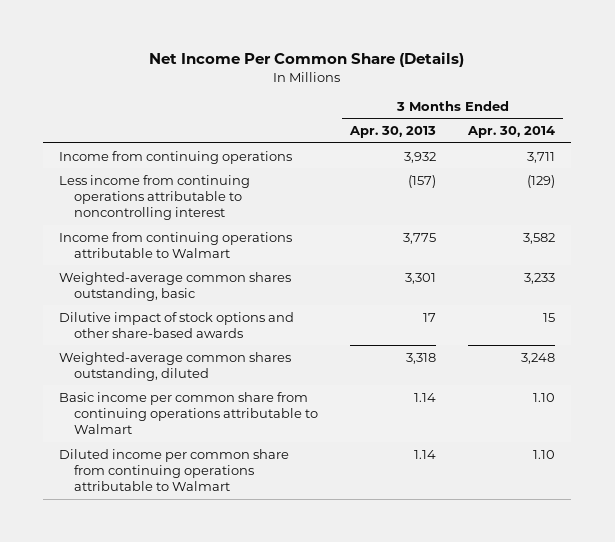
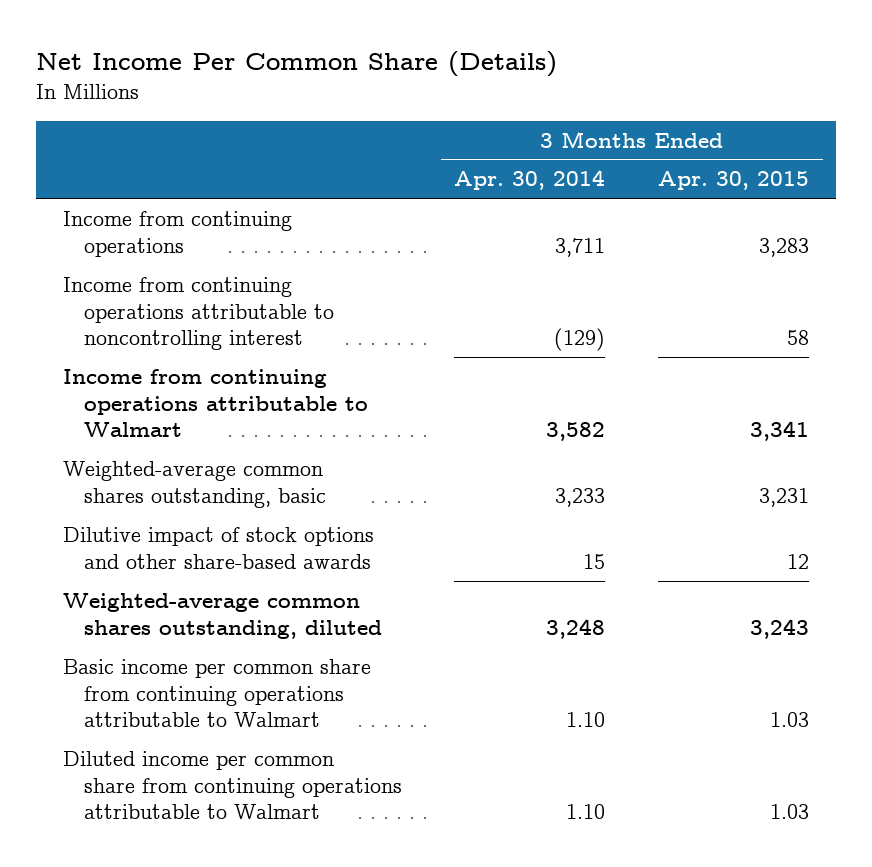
- | 3 Months Ended Apr. 30, 2013 | 3 Months Ended Apr. 30, 2014
+ | 3 Months Ended Apr. 30, 2014 | 3 Months Ended Apr. 30, 2015
- Less income from continuing operations attributable to noncontrolling interest | (157) | (129)
+ Income from continuing operations attributable to noncontrolling interest | (129) | 58

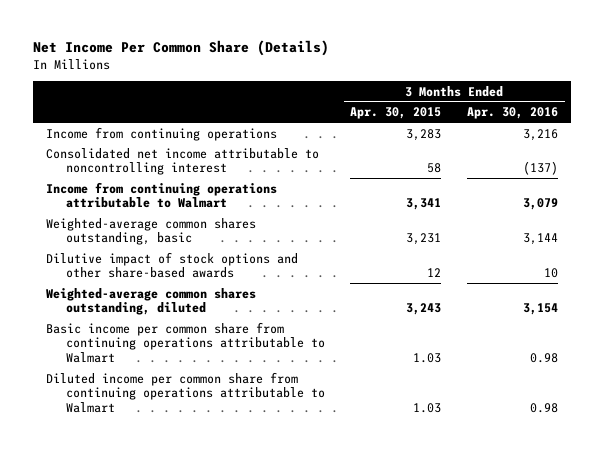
- | 3 Months Ended Apr. 30, 2014 | 3 Months Ended Apr. 30, 2015
+ | 3 Months Ended Apr. 30, 2015 | 3 Months Ended Apr. 30, 2016
- Income from continuing operations attributable to noncontrolling interest | (129) | 58
+ Consolidated net income attributable to noncontrolling interest | 58 | (137)

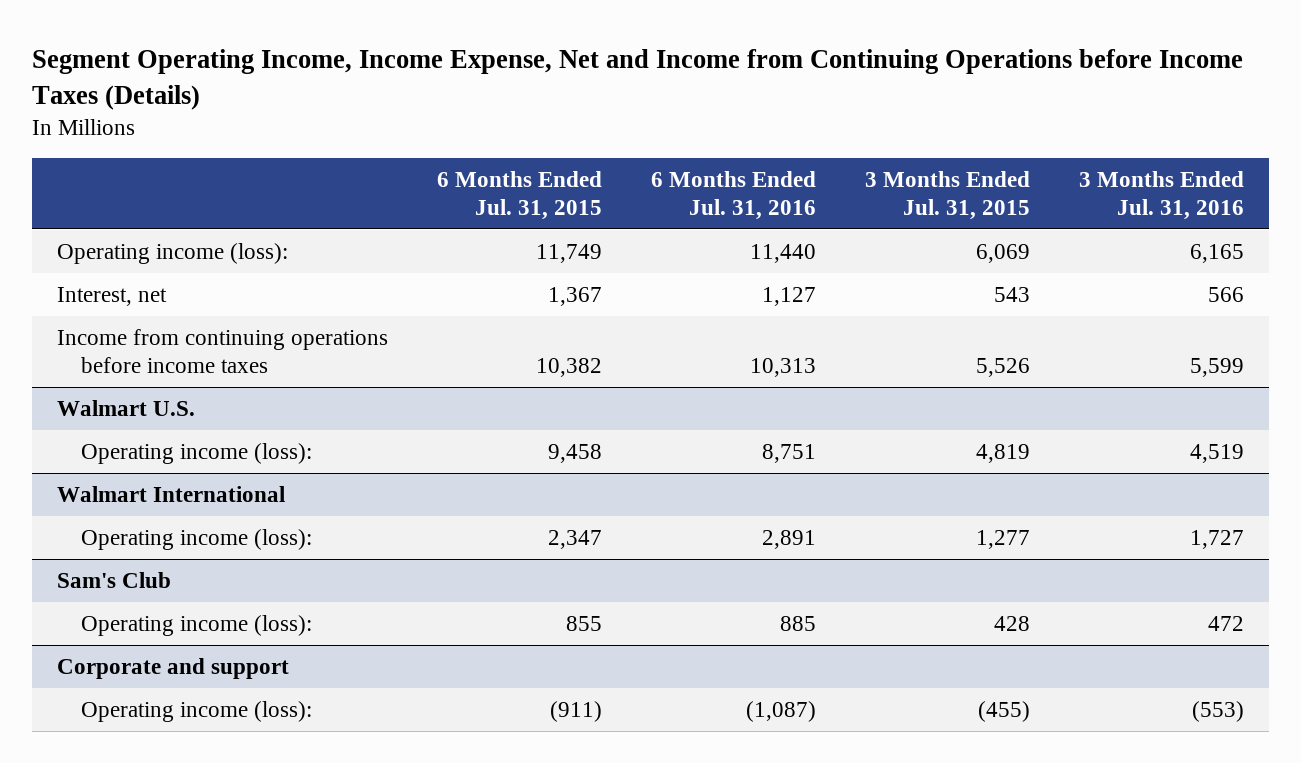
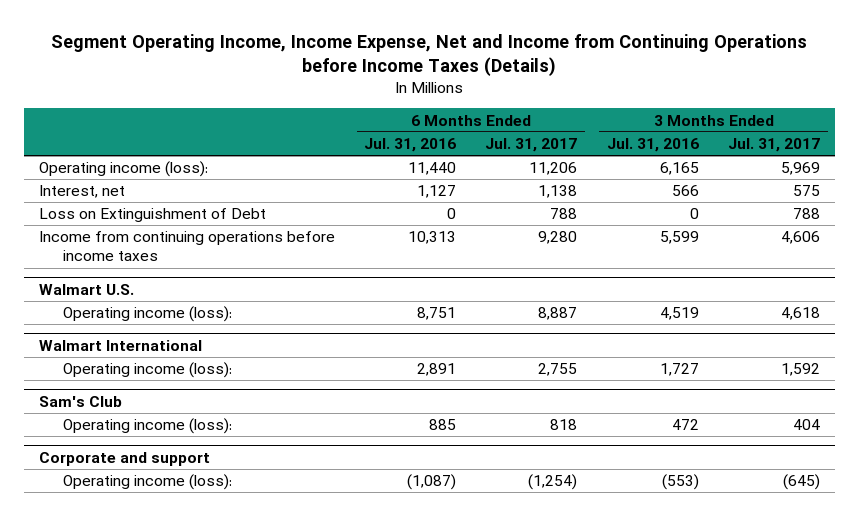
- | 6 Months Ended Jul. 31, 2015 | 6 Months Ended Jul. 31, 2016 | 3 Months Ended Jul. 31, 2015 | 3 Months Ended Jul. 31, 2016
+ | 6 Months Ended Jul. 31, 2016 | 6 Months Ended Jul. 31, 2017 | 3 Months Ended Jul. 31, 2016 | 3 Months Ended Jul. 31, 2017
+ Loss on Extinguishment of Debt | 0 | 788 | 0 | 788

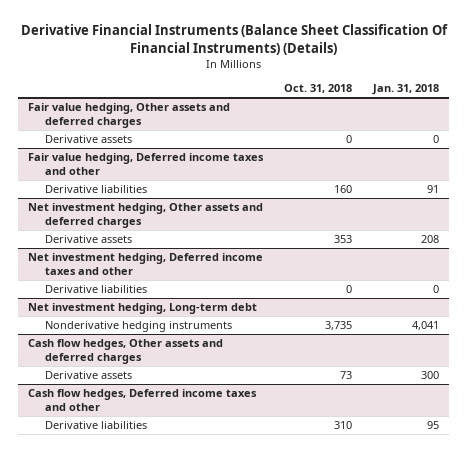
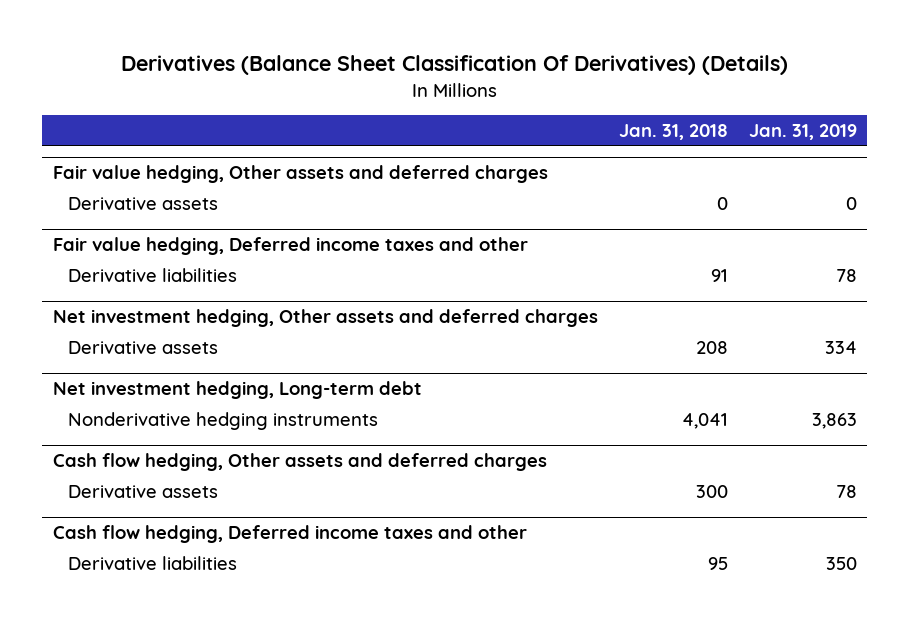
- Derivative Financial Instruments (Balance Sheet Classification Of Financial Instruments) (Details)
+ Derivatives (Balance Sheet Classification Of Derivatives) (Details)
- | Oct. 31, 2018 | Jan. 31, 2018
+ | Jan. 31, 2018 | Jan. 31, 2019
- Net investment hedging, Deferred income taxes and other
- Derivative liabilities | 0 | 0
- Cash flow hedges, Other assets and deferred charges
+ Cash flow hedging, Other assets and deferred charges
- Cash flow hedges, Deferred income taxes and other
+ Cash flow hedging, Deferred income taxes and other

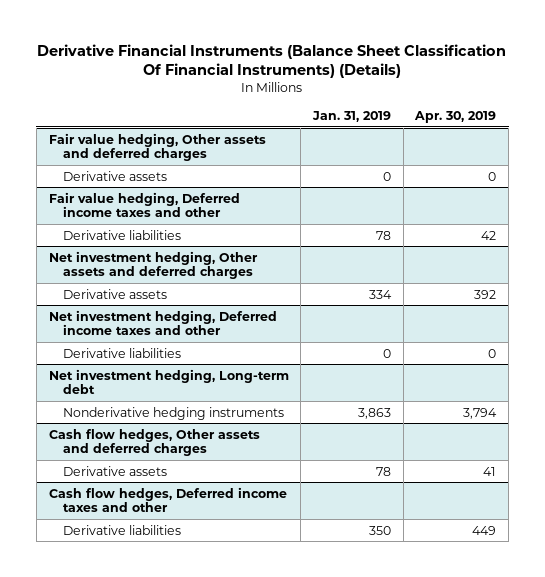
- Derivatives (Balance Sheet Classification Of Derivatives) (Details)
+ Derivative Financial Instruments (Balance Sheet Classification Of Financial Instruments) (Details)
- | Jan. 31, 2018 | Jan. 31, 2019
+ | Jan. 31, 2019 | Apr. 30, 2019
+ Net investment hedging, Deferred income taxes and other
+ Derivative liabilities | 0 | 0
- Cash flow hedging, Other assets and deferred charges
+ Cash flow hedges, Other assets and deferred charges
- Cash flow hedging, Deferred income taxes and other
+ Cash flow hedges, Deferred income taxes and other

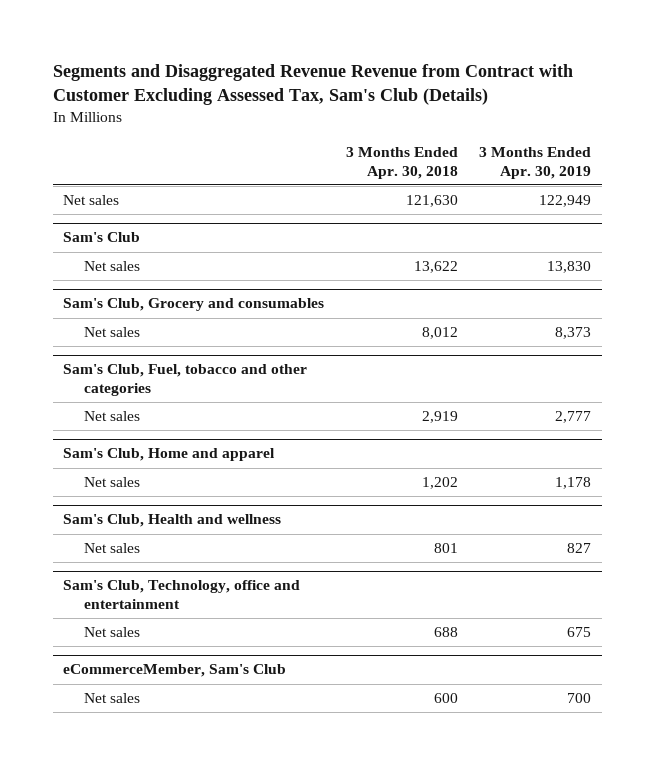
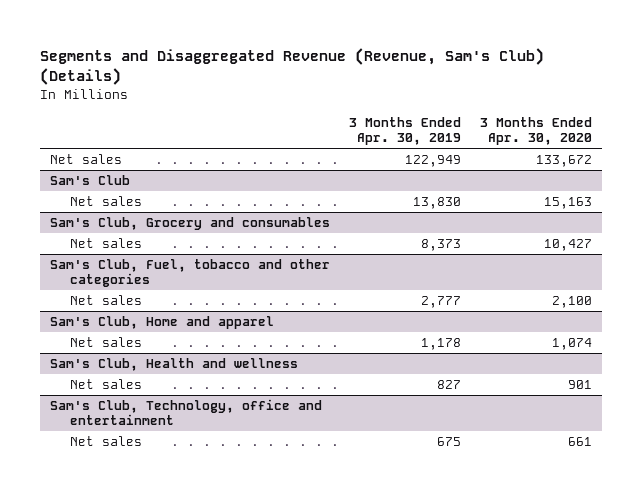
- Segments and Disaggregated Revenue Revenue from Contract with Customer Excluding Assessed Tax, Sam's Club (Details)
+ Segments and Disaggregated Revenue (Revenue, Sam's Club) (Details)
- | 3 Months Ended Apr. 30, 2018 | 3 Months Ended Apr. 30, 2019
+ | 3 Months Ended Apr. 30, 2019 | 3 Months Ended Apr. 30, 2020
- eCommerceMember, Sam's Club
- Net sales | 600 | 700

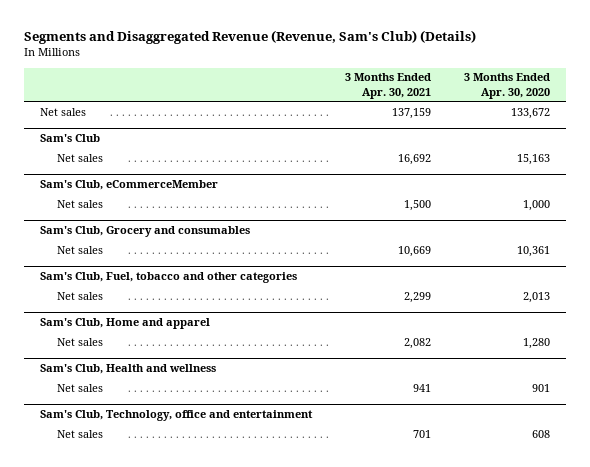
- | 3 Months Ended Apr. 30, 2019 | 3 Months Ended Apr. 30, 2020
+ | 3 Months Ended Apr. 30, 2021 | 3 Months Ended Apr. 30, 2020
+ Sam's Club, eCommerceMember
+ Net sales | 1,500 | 1,000
@ Sam's Club, Grocery and consumables
- Net sales | 8,373 | 10,427
+ Net sales | 10,669 | 10,361
@ Sam's Club, Fuel, tobacco and other categories
- Net sales | 2,777 | 2,100
+ Net sales | 2,299 | 2,013
@ Sam's Club, Home and apparel
- Net sales | 1,178 | 1,074
+ Net sales | 2,082 | 1,280
@ Sam's Club, Technology, office and entertainment
- Net sales | 675 | 661
+ Net sales | 701 | 608

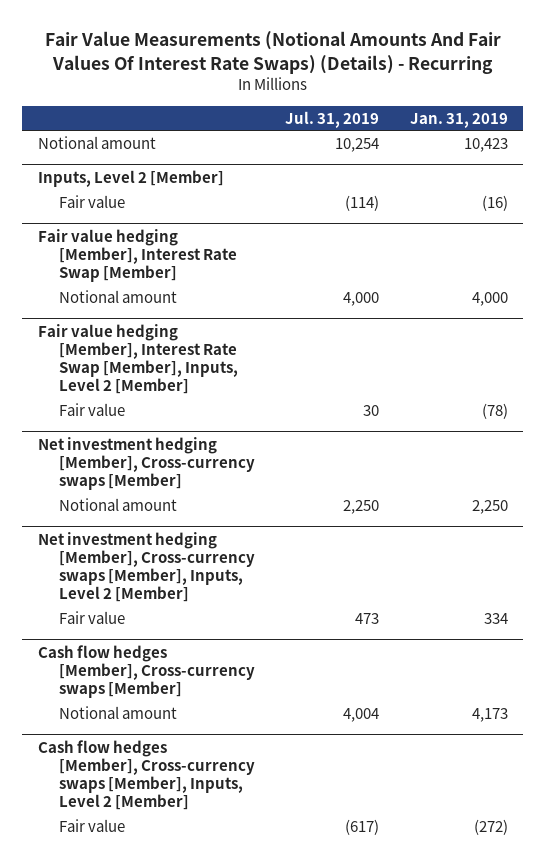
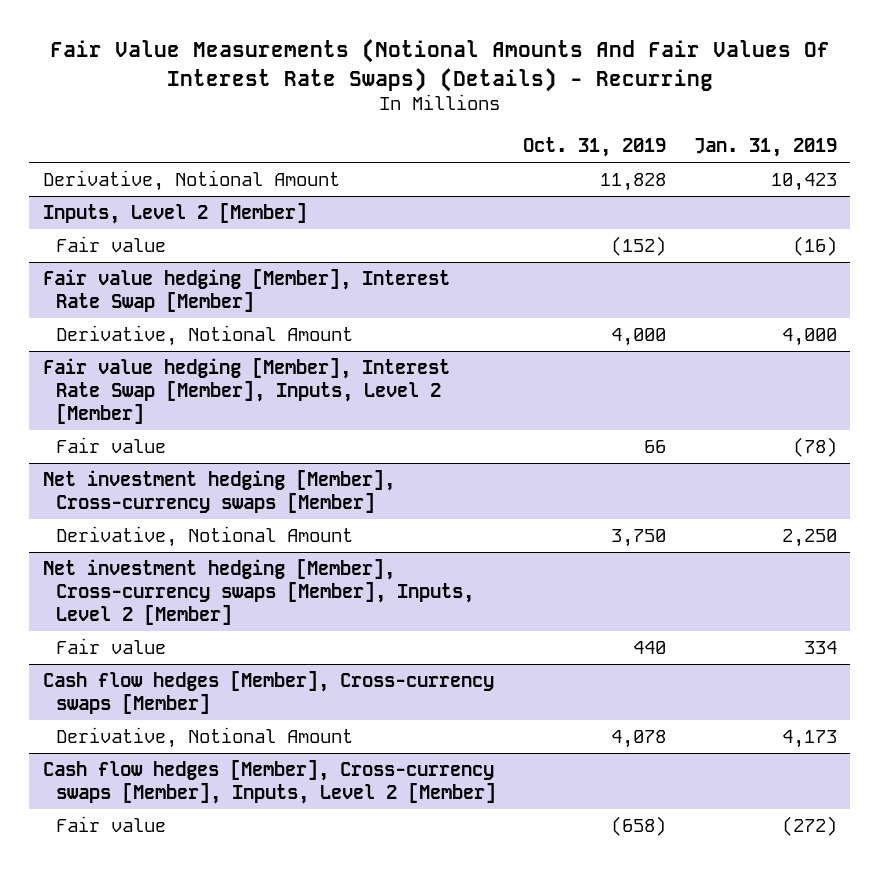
- | Jul. 31, 2019 | Jan. 31, 2019
+ | Oct. 31, 2019 | Jan. 31, 2019
- Notional amount | 10,254 | 10,423
+ Derivative, Notional Amount | 11,828 | 10,423
@ Fair value hedging [Member], Interest Rate Swap [Member]
- Notional amount | 4,000 | 4,000
+ Derivative, Notional Amount | 4,000 | 4,000
@ Net investment hedging [Member], Cross-currency swaps [Member]
- Notional amount | 2,250 | 2,250
+ Derivative, Notional Amount | 3,750 | 2,250
@ Cash flow hedges [Member], Cross-currency swaps [Member]
- Notional amount | 4,004 | 4,173
+ Derivative, Notional Amount | 4,078 | 4,173

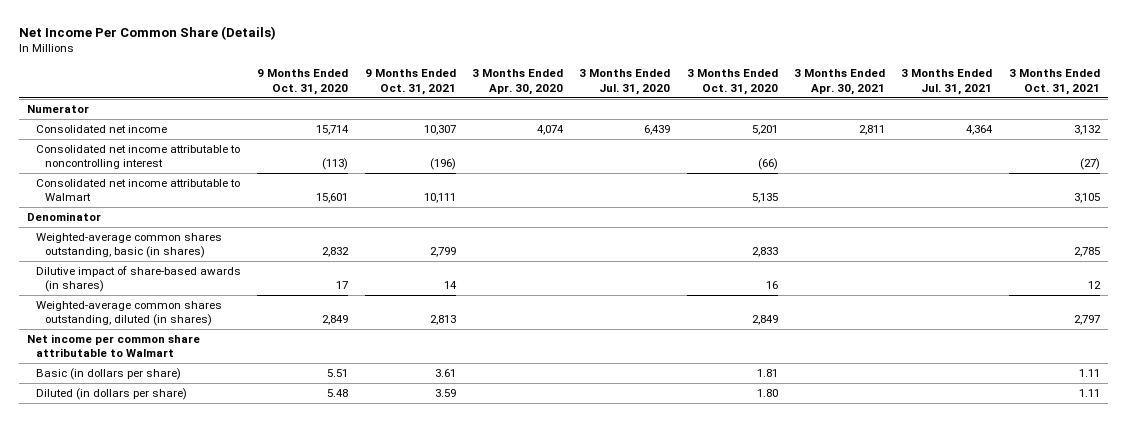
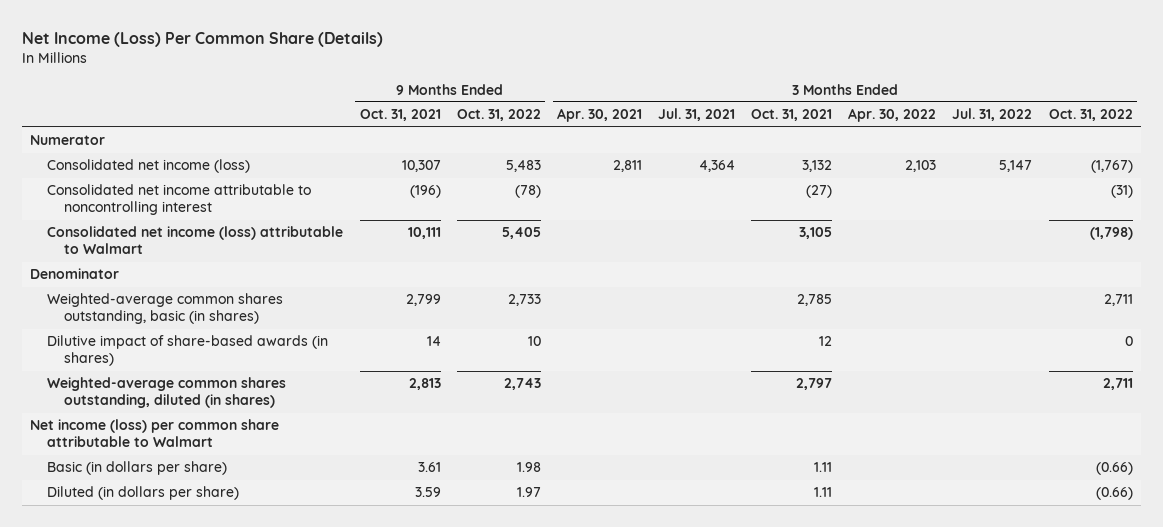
- Net Income Per Common Share (Details)
+ Net Income (Loss) Per Common Share (Details)
- | 9 Months Ended Oct. 31, 2020 | 9 Months Ended Oct. 31, 2021 | 3 Months Ended Apr. 30, 2020 | 3 Months Ended Jul. 31, 2020 | 3 Months Ended Oct. 31, 2020 | 3 Months Ended Apr. 30, 2021 | 3 Months Ended Jul. 31, 2021 | 3 Months Ended Oct. 31, 2021
+ | 9 Months Ended Oct. 31, 2021 | 9 Months Ended Oct. 31, 2022 | 3 Months Ended Apr. 30, 2021 | 3 Months Ended Jul. 31, 2021 | 3 Months Ended Oct. 31, 2021 | 3 Months Ended Apr. 30, 2022 | 3 Months Ended Jul. 31, 2022 | 3 Months Ended Oct. 31, 2022
- Consolidated net income | 15,714 | 10,307 | 4,074 | 6,439 | 5,201 | 2,811 | 4,364 | 3,132
+ Consolidated net income (loss) | 10,307 | 5,483 | 2,811 | 4,364 | 3,132 | 2,103 | 5,147 | (1,767)
- Consolidated net income attributable to Walmart | 15,601 | 10,111 | | | 5,135 | | | 3,105
+ Consolidated net income (loss) attributable to Walmart | 10,111 | 5,405 | | | 3,105 | | | (1,798)
- Net income per common share attributable to Walmart
+ Net income (loss) per common share attributable to Walmart

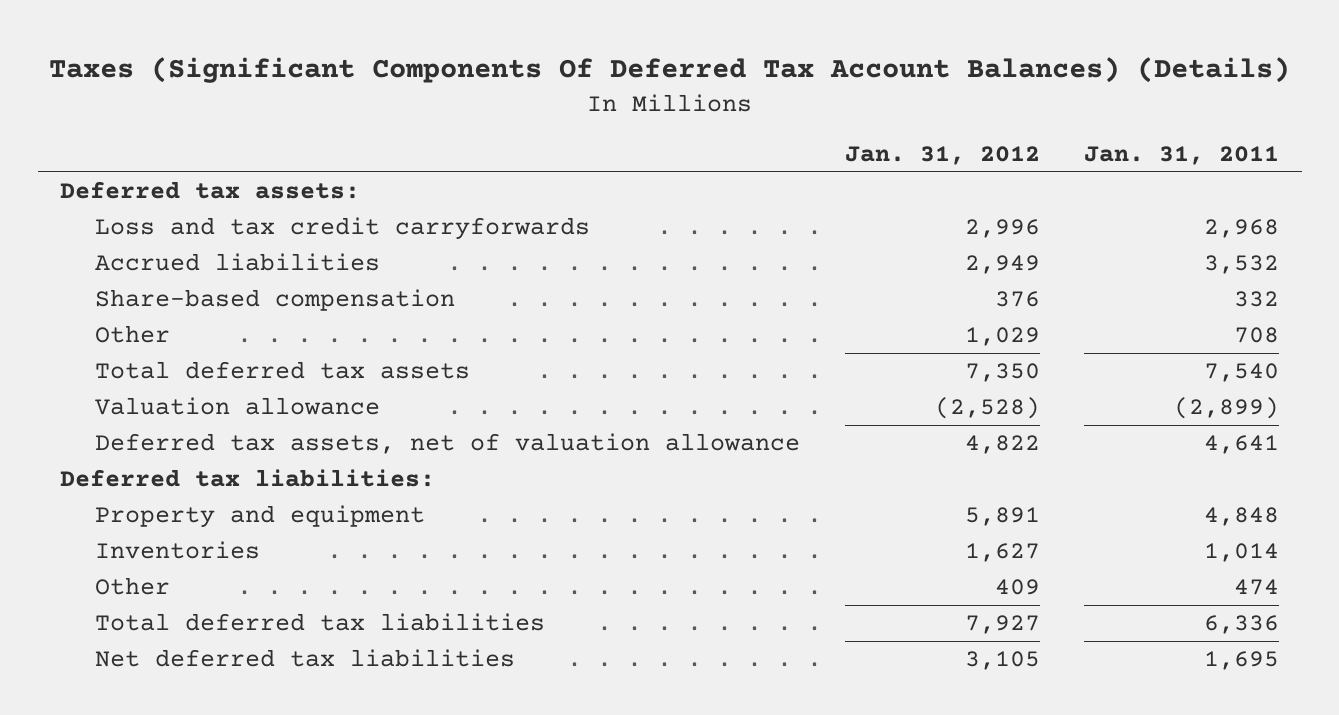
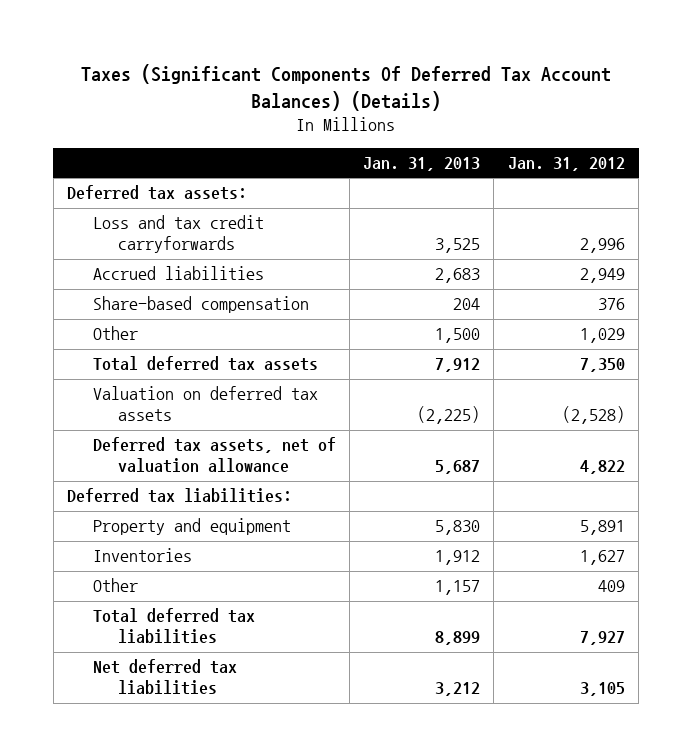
- | Jan. 31, 2012 | Jan. 31, 2011
+ | Jan. 31, 2013 | Jan. 31, 2012
- Valuation allowance | (2,528) | (2,899)
+ Valuation on deferred tax assets | (2,225) | (2,528)

